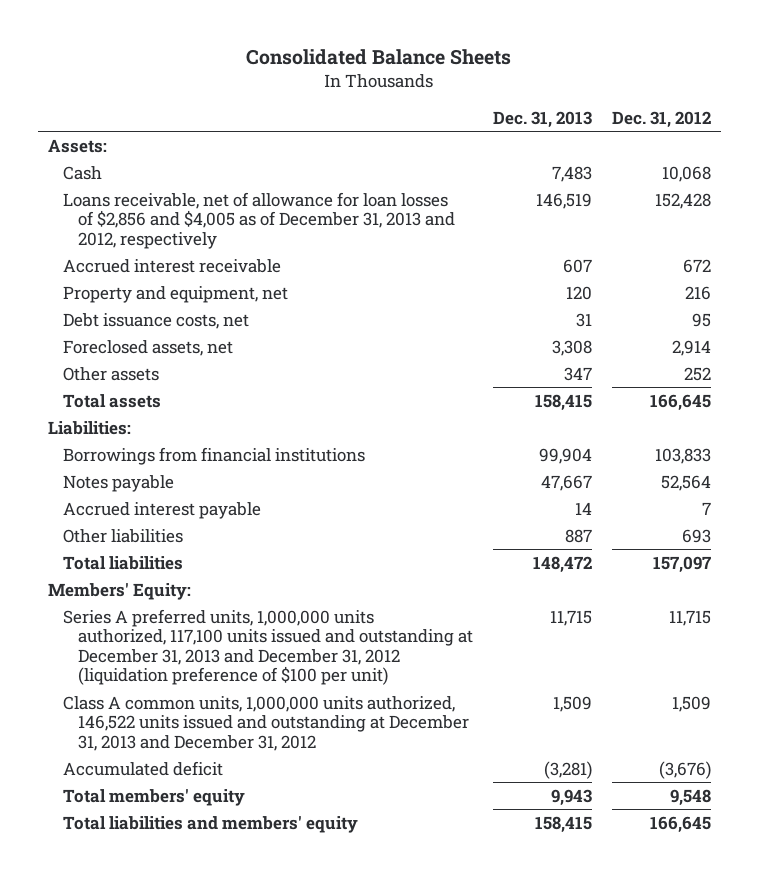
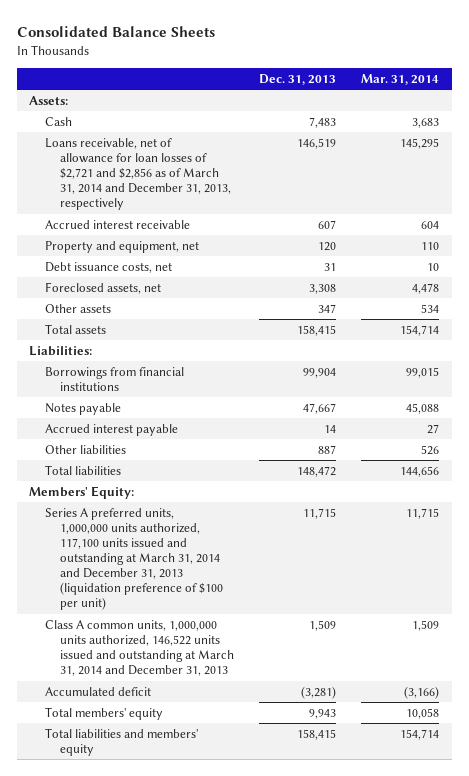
- | Dec. 31, 2013 | Dec. 31, 2012
+ | Dec. 31, 2013 | Mar. 31, 2014
- Loans receivable, net of allowance for loan losses of $2,856 and $4,005 as of December 31, 2013 and 2012, respectively | 146,519 | 152,428
+ Loans receivable, net of allowance for loan losses of $2,721 and $2,856 as of March 31, 2014 and December 31, 2013, respectively | 146,519 | 145,295
- Series A preferred units, 1,000,000 units authorized, 117,100 units issued and outstanding at December 31, 2013 and December 31, 2012 (liquidation preference of $100 per unit) | 11,715 | 11,715
- Class A common units, 1,000,000 units authorized, 146,522 units issued and outstanding at December 31, 2013 and December 31, 2012 | 1,509 | 1,509
+ Series A preferred units, 1,000,000 units authorized, 117,100 units issued and outstanding at March 31, 2014 and December 31, 2013 (liquidation preference of $100 per unit) | 11,715 | 11,715
+ Class A common units, 1,000,000 units authorized, 146,522 units issued and outstanding at March 31, 2014 and December 31, 2013 | 1,509 | 1,509

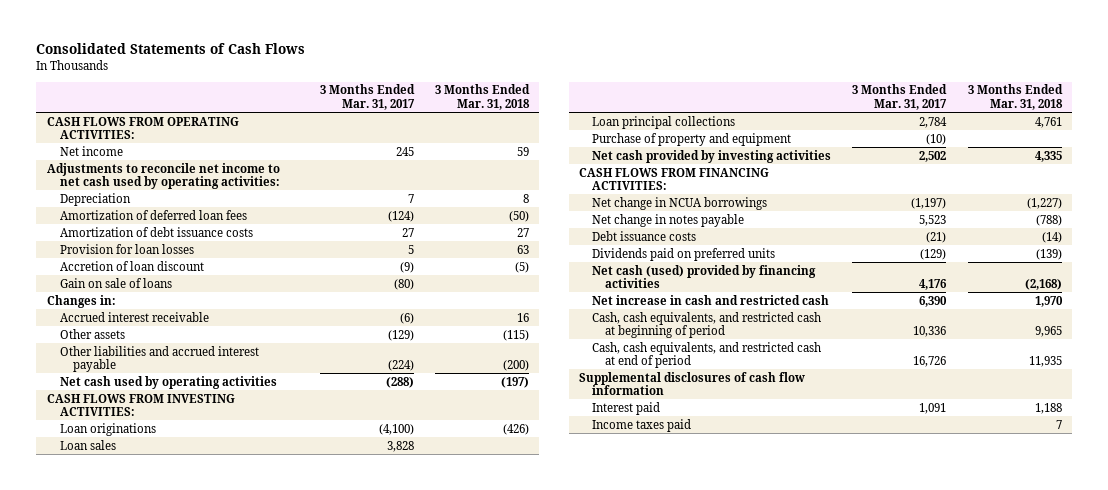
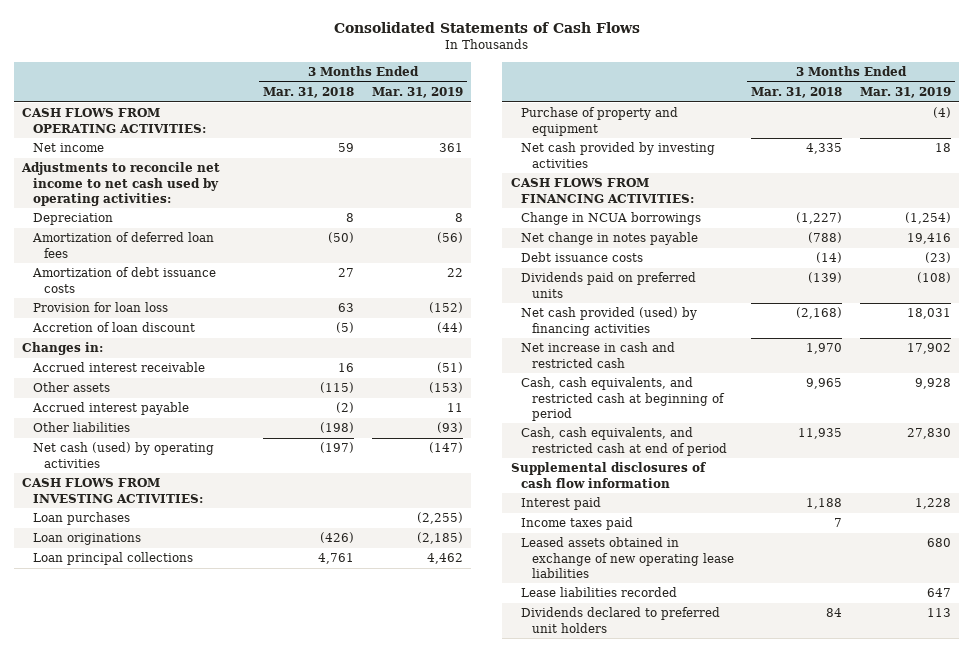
- | 3 Months Ended Mar. 31, 2017 | 3 Months Ended Mar. 31, 2018
+ | 3 Months Ended Mar. 31, 2018 | 3 Months Ended Mar. 31, 2019
- Provision for loan losses | 5 | 63
+ Provision for loan loss | 63 | (152)
- Gain on sale of loans | (80) |
- Other liabilities and accrued interest payable | (224) | (200)
- Net cash used by operating activities | (288) | (197)
+ Accrued interest payable | (2) | 11
+ Other liabilities | (198) | (93)
+ Net cash (used) by operating activities | (197) | (147)
+ Loan purchases | | (2,255)
- Loan sales | 3,828 |
- Net change in NCUA borrowings | (1,197) | (1,227)
+ Change in NCUA borrowings | (1,227) | (1,254)
- Net cash (used) provided by financing activities | 4,176 | (2,168)
+ Net cash provided (used) by financing activities | (2,168) | 18,031
+ Leased assets obtained in exchange of new operating lease liabilities | | 680
+ Lease liabilities recorded | | 647
+ Dividends declared to preferred unit holders | 84 | 113

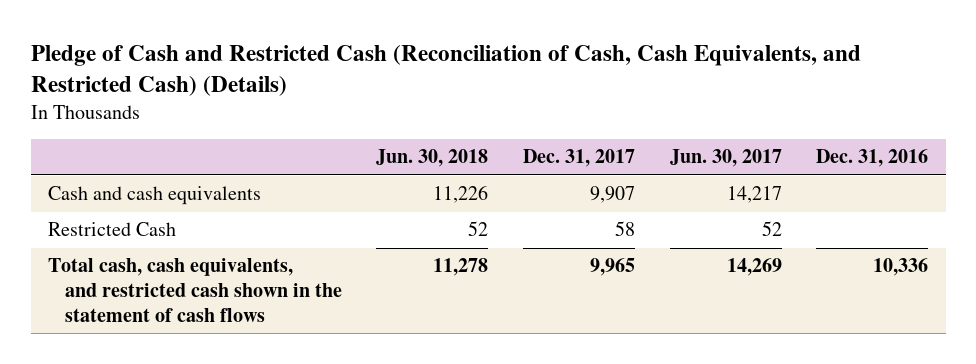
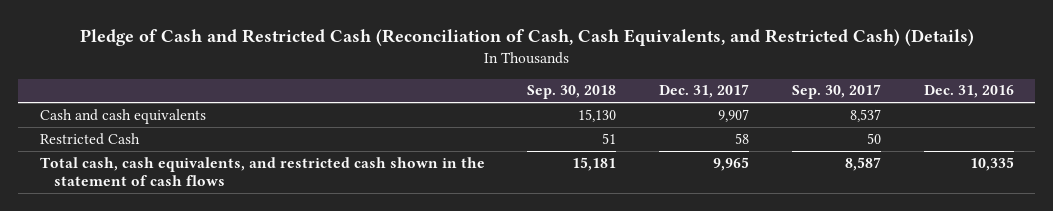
- | Jun. 30, 2018 | Dec. 31, 2017 | Jun. 30, 2017 | Dec. 31, 2016
+ | Sep. 30, 2018 | Dec. 31, 2017 | Sep. 30, 2017 | Dec. 31, 2016
- Total cash, cash equivalents, and restricted cash shown in the statement of cash flows | 11,278 | 9,965 | 14,269 | 10,336
+ Total cash, cash equivalents, and restricted cash shown in the statement of cash flows | 15,181 | 9,965 | 8,587 | 10,335

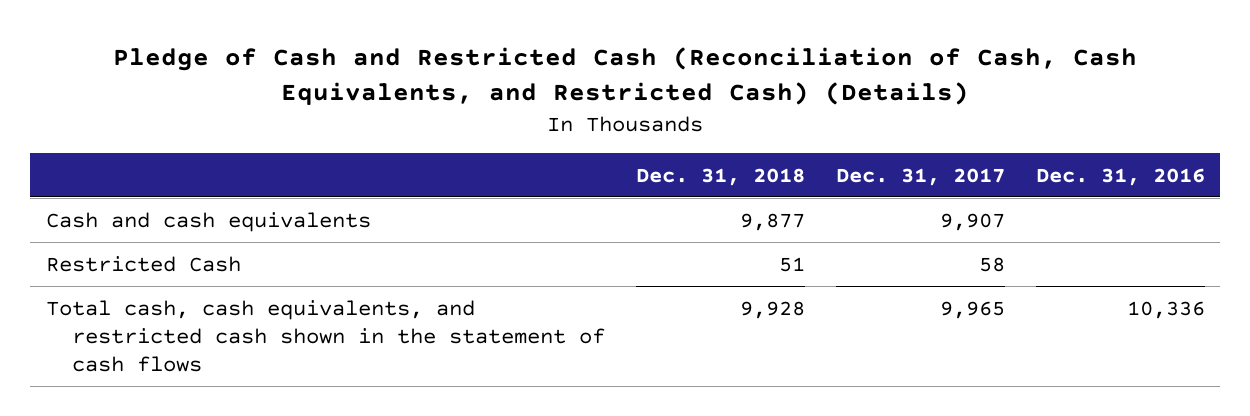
- | Sep. 30, 2018 | Dec. 31, 2017 | Sep. 30, 2017 | Dec. 31, 2016
+ | Dec. 31, 2018 | Dec. 31, 2017 | Dec. 31, 2016
- Total cash, cash equivalents, and restricted cash shown in the statement of cash flows | 15,181 | 9,965 | 8,587 | 10,335
+ Total cash, cash equivalents, and restricted cash shown in the statement of cash flows | 9,928 | 9,965 | 10,336

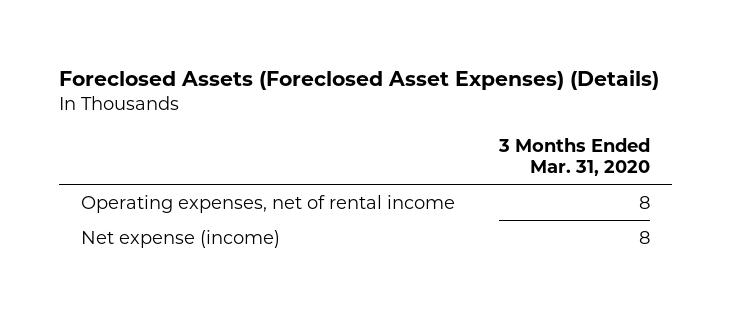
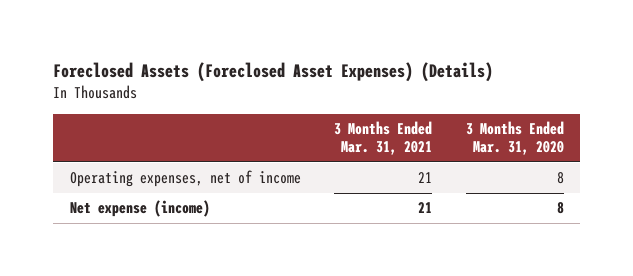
- | 3 Months Ended Mar. 31, 2020
+ | 3 Months Ended Mar. 31, 2021 | 3 Months Ended Mar. 31, 2020
- Operating expenses, net of rental income | 8
+ Operating expenses, net of income | 21 | 8

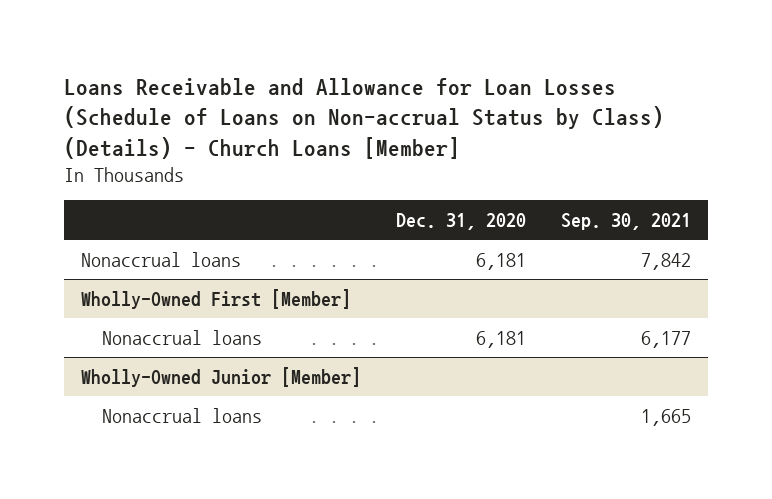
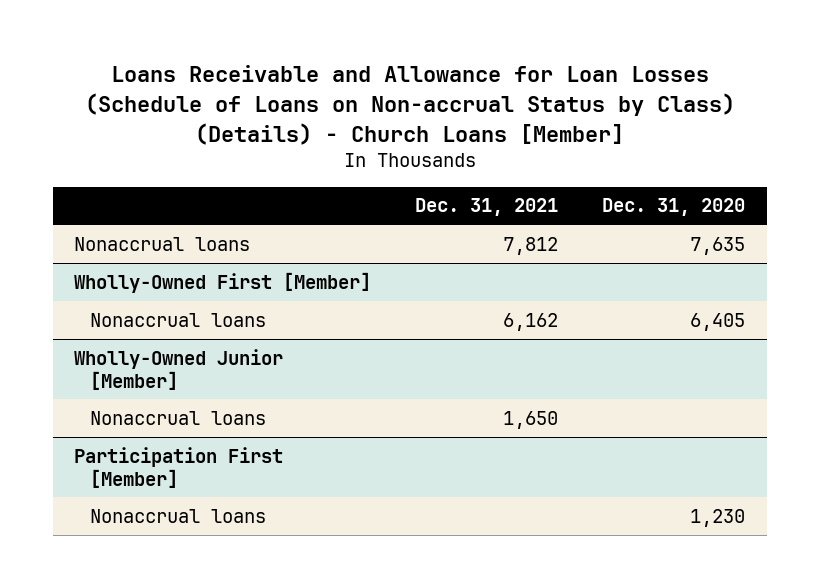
- | Dec. 31, 2020 | Sep. 30, 2021
+ | Dec. 31, 2021 | Dec. 31, 2020
- Nonaccrual loans | 6,181 | 7,842
+ Nonaccrual loans | 7,812 | 7,635
@ Wholly-Owned First [Member]
- Nonaccrual loans | 6,181 | 6,177
+ Nonaccrual loans | 6,162 | 6,405
+ Participation First [Member]
+ Nonaccrual loans | | 1,230

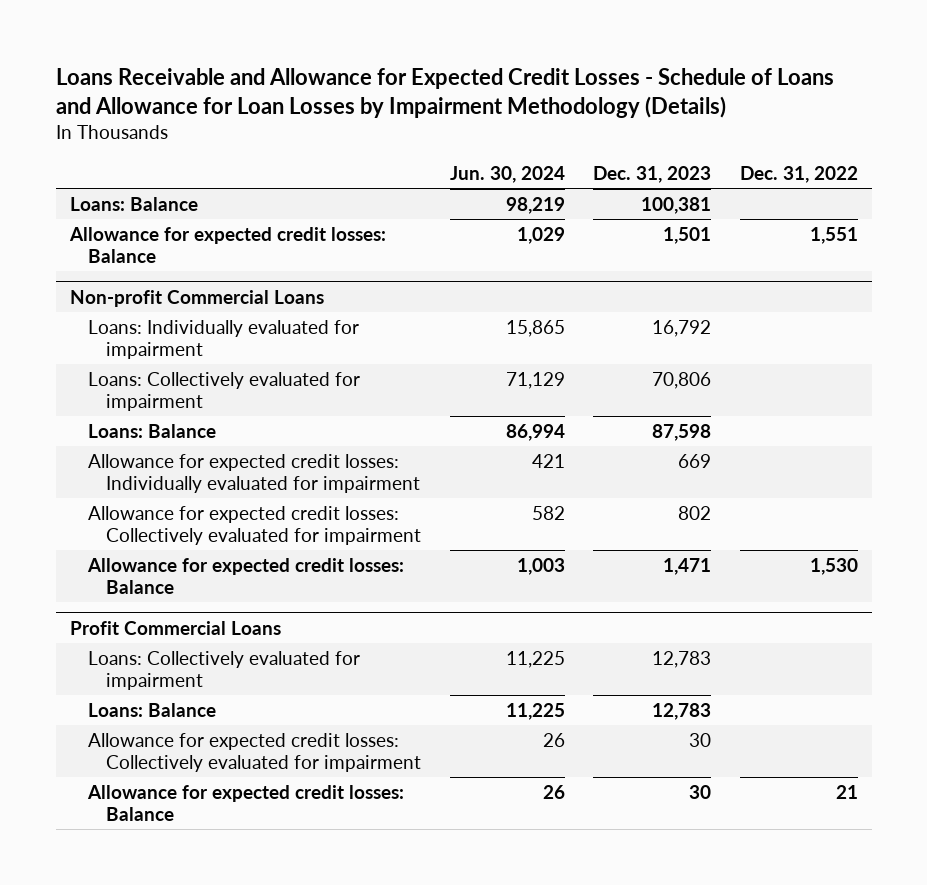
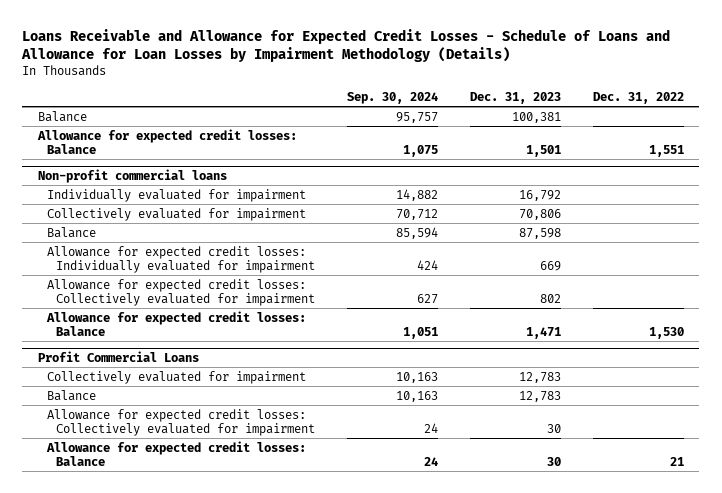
- | Jun. 30, 2024 | Dec. 31, 2023 | Dec. 31, 2022
+ | Sep. 30, 2024 | Dec. 31, 2023 | Dec. 31, 2022
- Loans: Balance | 98,219 | 100,381 |
+ Balance | 95,757 | 100,381 |
- Non-profit Commercial Loans
- Loans: Individually evaluated for impairment | 15,865 | 16,792 |
- Loans: Collectively evaluated for impairment | 71,129 | 70,806 |
- Loans: Balance | 86,994 | 87,598 |
+ Non-profit commercial loans
+ Individually evaluated for impairment | 14,882 | 16,792 |
+ Collectively evaluated for impairment | 70,712 | 70,806 |
+ Balance | 85,594 | 87,598 |
@ Profit Commercial Loans
- Loans: Collectively evaluated for impairment | 11,225 | 12,783 |
- Loans: Balance | 11,225 | 12,783 |
+ Collectively evaluated for impairment | 10,163 | 12,783 |
+ Balance | 10,163 | 12,783 |

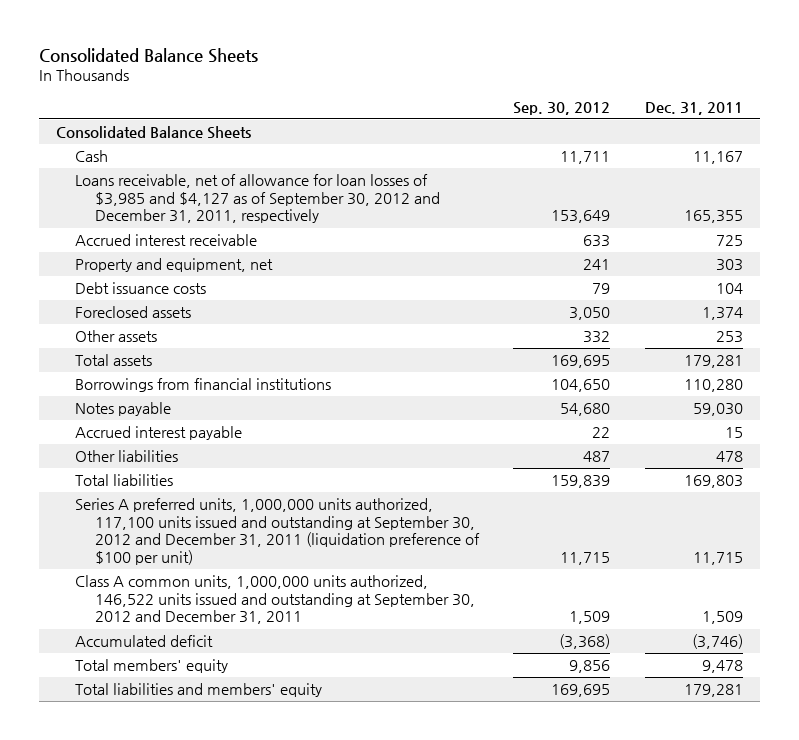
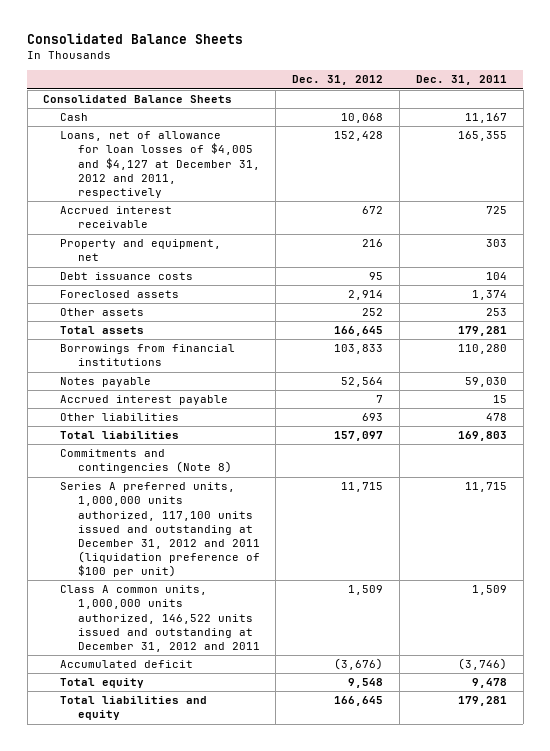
- | Sep. 30, 2012 | Dec. 31, 2011
+ | Dec. 31, 2012 | Dec. 31, 2011
- Loans receivable, net of allowance for loan losses of $3,985 and $4,127 as of September 30, 2012 and December 31, 2011, respectively | 153,649 | 165,355
+ Loans, net of allowance for loan losses of $4,005 and $4,127 at December 31, 2012 and 2011, respectively | 152,428 | 165,355
- Series A preferred units, 1,000,000 units authorized, 117,100 units issued and outstanding at September 30, 2012 and December 31, 2011 (liquidation preference of $100 per unit) | 11,715 | 11,715
- Class A common units, 1,000,000 units authorized, 146,522 units issued and outstanding at September 30, 2012 and December 31, 2011 | 1,509 | 1,509
+ Commitments and contingencies (Note 8)
+ Series A preferred units, 1,000,000 units authorized, 117,100 units issued and outstanding at December 31, 2012 and 2011 (liquidation preference of $100 per unit) | 11,715 | 11,715
+ Class A common units, 1,000,000 units authorized, 146,522 units issued and outstanding at December 31, 2012 and 2011 | 1,509 | 1,509
- Total members' equity | 9,856 | 9,478
- Total liabilities and members' equity | 169,695 | 179,281
+ Total equity | 9,548 | 9,478
+ Total liabilities and equity | 166,645 | 179,281

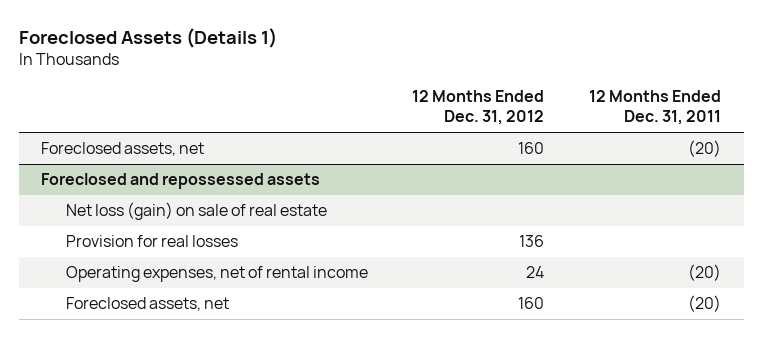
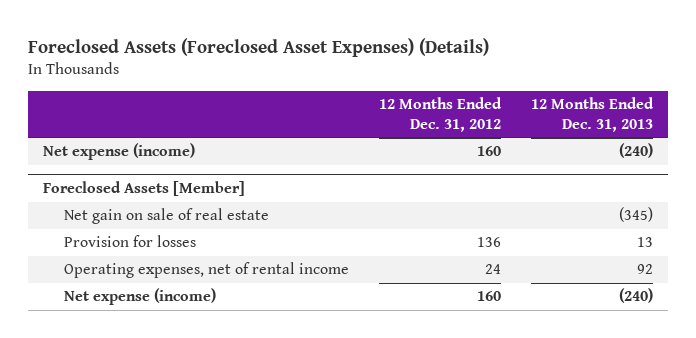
- Foreclosed Assets (Details 1)
+ Foreclosed Assets (Foreclosed Asset Expenses) (Details)
- | 12 Months Ended Dec. 31, 2012 | 12 Months Ended Dec. 31, 2011
+ | 12 Months Ended Dec. 31, 2012 | 12 Months Ended Dec. 31, 2013
- Foreclosed assets, net | 160 | (20)
- Foreclosed and repossessed assets
- Net loss (gain) on sale of real estate
- Provision for real losses | 136 |
+ Net expense (income) | 160 | (240)
+ Foreclosed Assets [Member]
+ Net gain on sale of real estate | | (345)
+ Provision for losses | 136 | 13
- Foreclosed assets, net | 160 | (20)
+ Net expense (income) | 160 | (240)

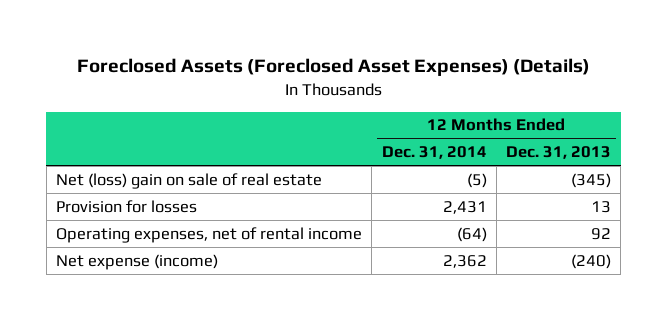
- | 12 Months Ended Dec. 31, 2012 | 12 Months Ended Dec. 31, 2013
+ | 12 Months Ended Dec. 31, 2014 | 12 Months Ended Dec. 31, 2013
- Net expense (income) | 160 | (240)
- Foreclosed Assets [Member]
- Net gain on sale of real estate | | (345)
+ Net (loss) gain on sale of real estate | (5) | (345)

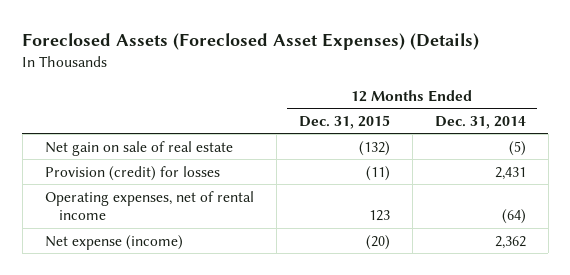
- | 12 Months Ended Dec. 31, 2014 | 12 Months Ended Dec. 31, 2013
+ | 12 Months Ended Dec. 31, 2015 | 12 Months Ended Dec. 31, 2014
- Net (loss) gain on sale of real estate | (5) | (345)
- Provision for losses | 2,431 | 13
+ Net gain on sale of real estate | (132) | (5)
+ Provision (credit) for losses | (11) | 2,431

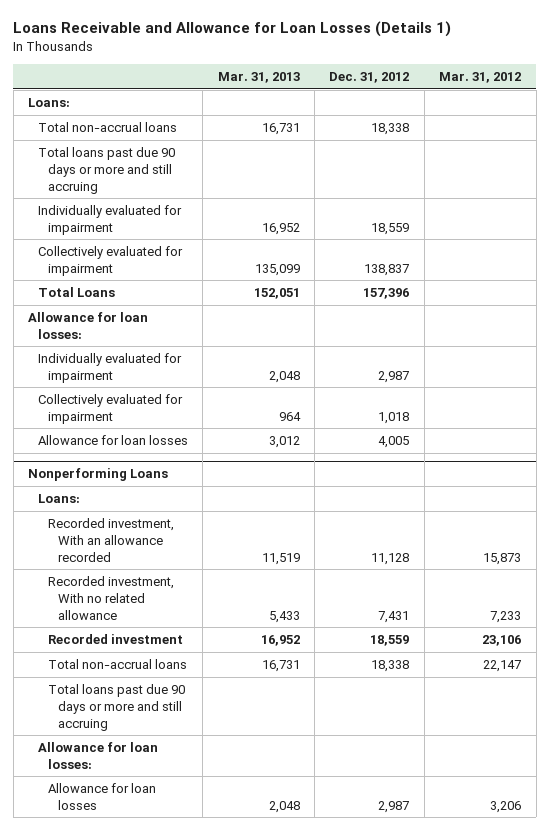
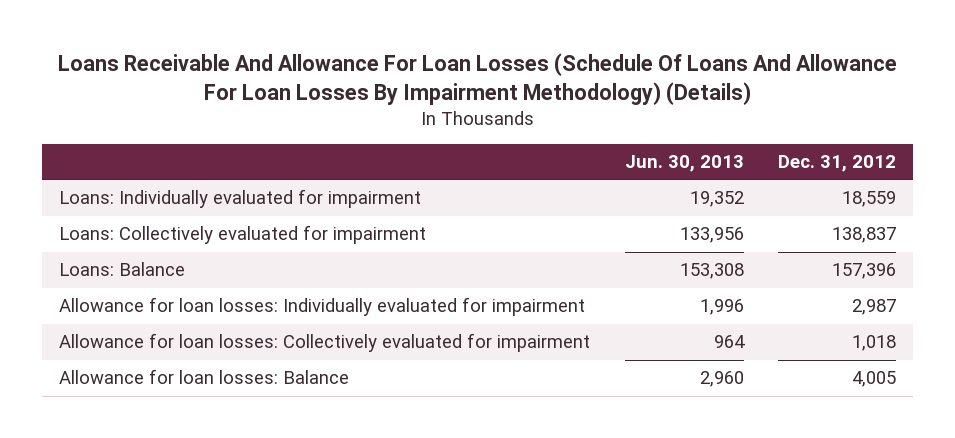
- Loans Receivable and Allowance for Loan Losses (Details 1)
+ Loans Receivable And Allowance For Loan Losses (Schedule Of Loans And Allowance For Loan Losses By Impairment Methodology) (Details)
- | Mar. 31, 2013 | Dec. 31, 2012 | Mar. 31, 2012
+ | Jun. 30, 2013 | Dec. 31, 2012
- Loans:
- Total non-accrual loans | 16,731 | 18,338 |
- Total loans past due 90 days or more and still accruing
- Individually evaluated for impairment | 16,952 | 18,559 |
- Collectively evaluated for impairment | 135,099 | 138,837 |
- Total Loans | 152,051 | 157,396 |
- Allowance for loan losses:
- Individually evaluated for impairment | 2,048 | 2,987 |
- Collectively evaluated for impairment | 964 | 1,018 |
- Allowance for loan losses | 3,012 | 4,005 |
- Nonperforming Loans
- Loans:
- Recorded investment, With an allowance recorded | 11,519 | 11,128 | 15,873
- Recorded investment, With no related allowance | 5,433 | 7,431 | 7,233
- Recorded investment | 16,952 | 18,559 | 23,106
- Total non-accrual loans | 16,731 | 18,338 | 22,147
- Total loans past due 90 days or more and still accruing
- Allowance for loan losses:
- Allowance for loan losses | 2,048 | 2,987 | 3,206
+ Loans: Individually evaluated for impairment | 19,352 | 18,559
+ Loans: Collectively evaluated for impairment | 133,956 | 138,837
+ Loans: Balance | 153,308 | 157,396
+ Allowance for loan losses: Individually evaluated for impairment | 1,996 | 2,987
+ Allowance for loan losses: Collectively evaluated for impairment | 964 | 1,018
+ Allowance for loan losses: Balance | 2,960 | 4,005

